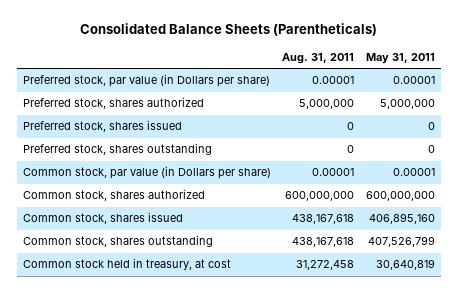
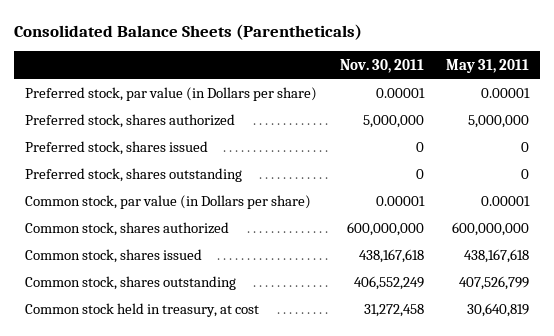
- | Aug. 31, 2011 | May 31, 2011
+ | Nov. 30, 2011 | May 31, 2011
- Common stock, shares issued | 438,167,618 | 406,895,160
+ Common stock, shares issued | 438,167,618 | 438,167,618

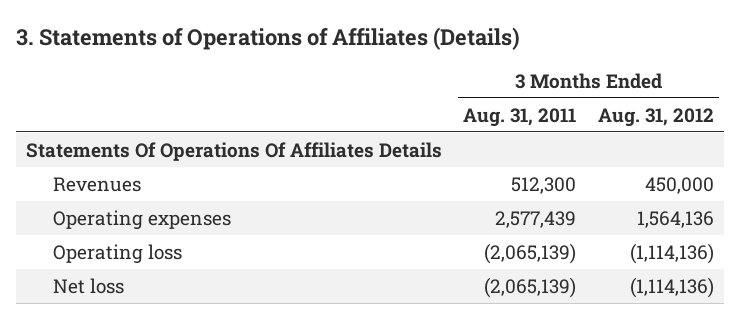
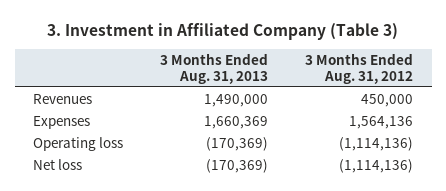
- 3. Statements of Operations of Affiliates (Details)
+ 3. Investment in Affiliated Company (Table 3)
- | 3 Months Ended Aug. 31, 2011 | 3 Months Ended Aug. 31, 2012
+ | 3 Months Ended Aug. 31, 2013 | 3 Months Ended Aug. 31, 2012
- Statements Of Operations Of Affiliates Details
- Operating expenses | 2,577,439 | 1,564,136
+ Expenses | 1,660,369 | 1,564,136

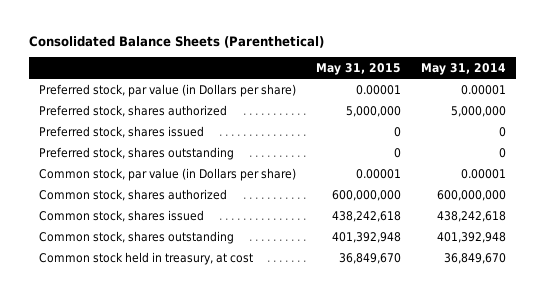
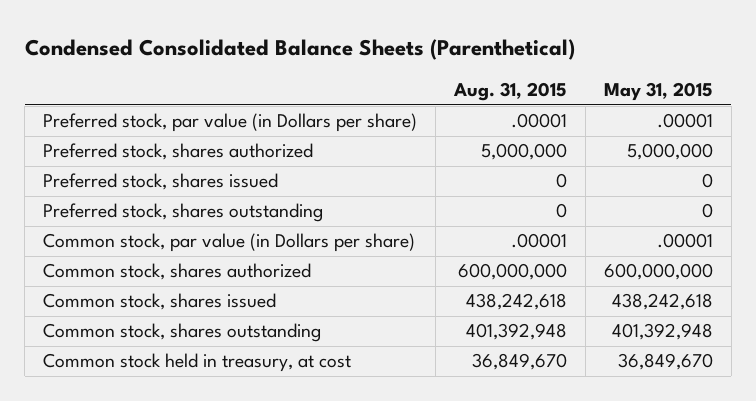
- Consolidated Balance Sheets (Parenthetical)
+ Condensed Consolidated Balance Sheets (Parenthetical)
- | May 31, 2015 | May 31, 2014
+ | Aug. 31, 2015 | May 31, 2015
- Preferred stock, par value (in Dollars per share) | 0.00001 | 0.00001
+ Preferred stock, par value (in Dollars per share) | .00001 | .00001
- Common stock, par value (in Dollars per share) | 0.00001 | 0.00001
+ Common stock, par value (in Dollars per share) | .00001 | .00001

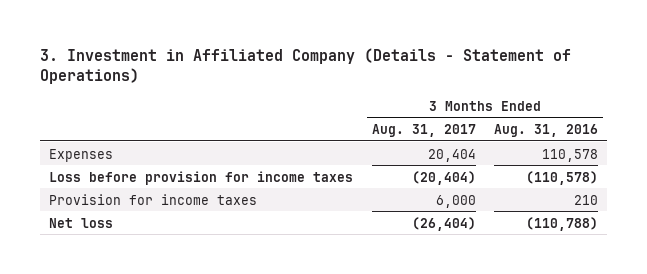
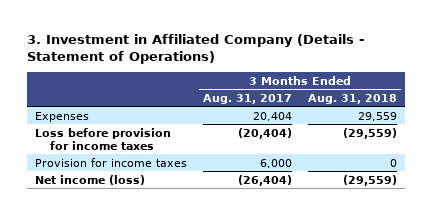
- | 3 Months Ended Aug. 31, 2017 | 3 Months Ended Aug. 31, 2016
+ | 3 Months Ended Aug. 31, 2017 | 3 Months Ended Aug. 31, 2018
- Net loss | (26,404) | (110,788)
+ Net income (loss) | (26,404) | (29,559)

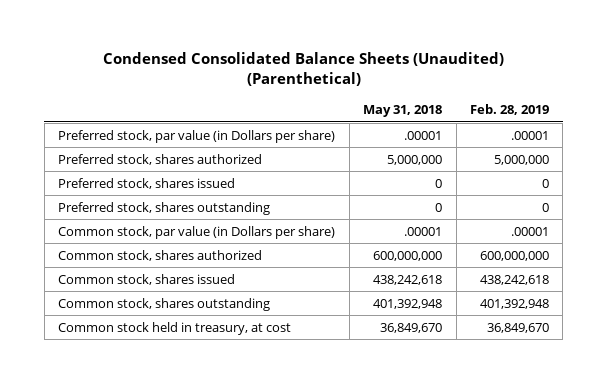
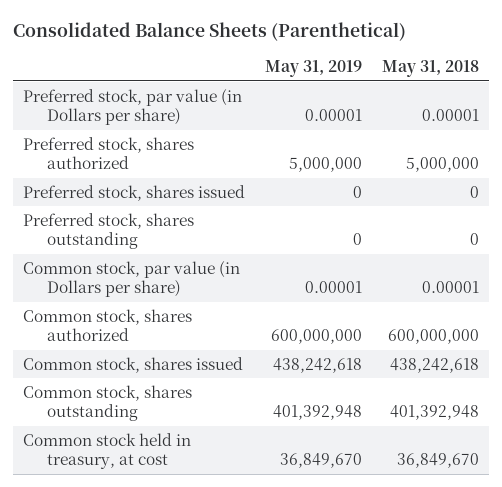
- Condensed Consolidated Balance Sheets (Unaudited) (Parenthetical)
+ Consolidated Balance Sheets (Parenthetical)
- | May 31, 2018 | Feb. 28, 2019
+ | May 31, 2019 | May 31, 2018
- Preferred stock, par value (in Dollars per share) | .00001 | .00001
+ Preferred stock, par value (in Dollars per share) | 0.00001 | 0.00001
- Common stock, par value (in Dollars per share) | .00001 | .00001
+ Common stock, par value (in Dollars per share) | 0.00001 | 0.00001

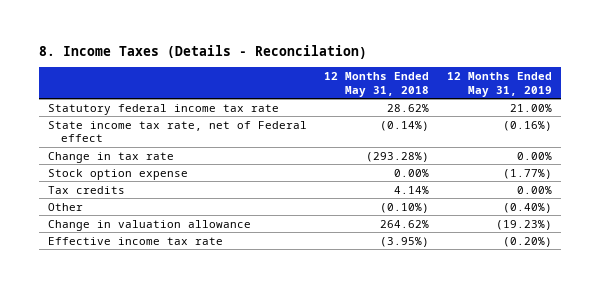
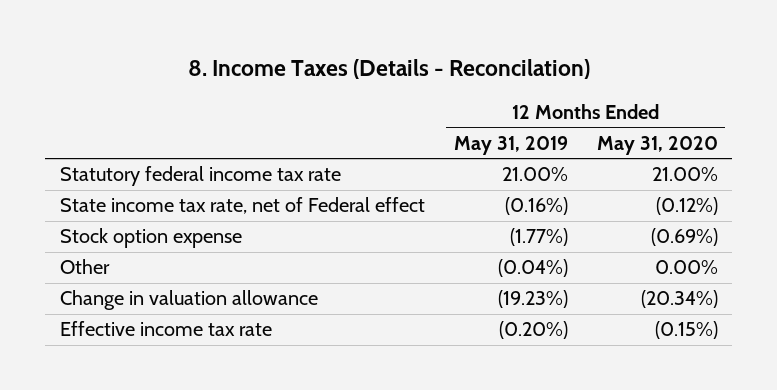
- | 12 Months Ended May 31, 2018 | 12 Months Ended May 31, 2019
+ | 12 Months Ended May 31, 2019 | 12 Months Ended May 31, 2020
- Change in tax rate | (293.28%) | 0.00%
- Tax credits | 4.14% | 0.00%
- Other | (0.10%) | (0.40%)
+ Other | (0.04%) | 0.00%

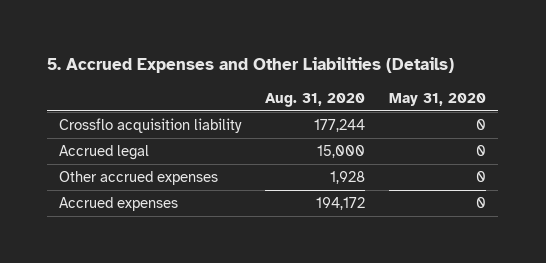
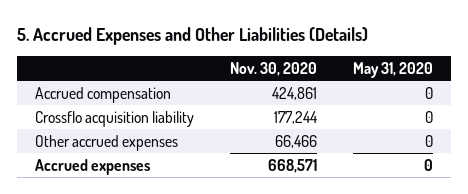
- | Aug. 31, 2020 | May 31, 2020
+ | Nov. 30, 2020 | May 31, 2020
+ Accrued compensation | 424,861 | 0
- Accrued legal | 15,000 | 0

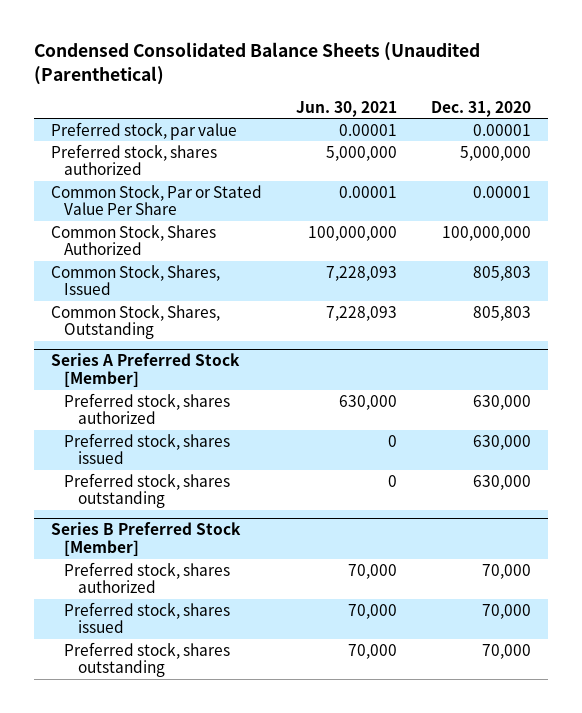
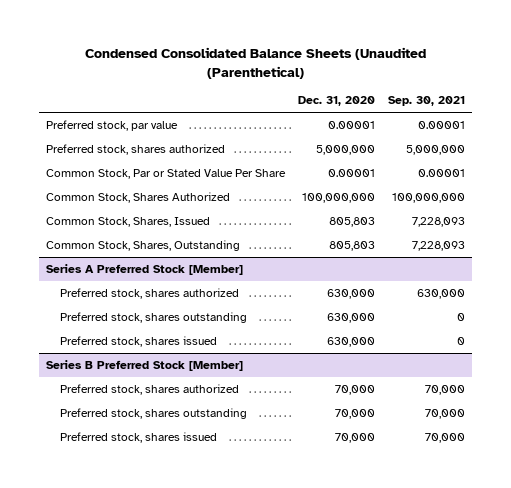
- | Jun. 30, 2021 | Dec. 31, 2020
+ | Dec. 31, 2020 | Sep. 30, 2021
@ Series A Preferred Stock [Member]
moved down: Preferred stock, shares issued | 630,000 | 0
@ Series B Preferred Stock [Member]
moved down: Preferred stock, shares issued | 70,000 | 70,000

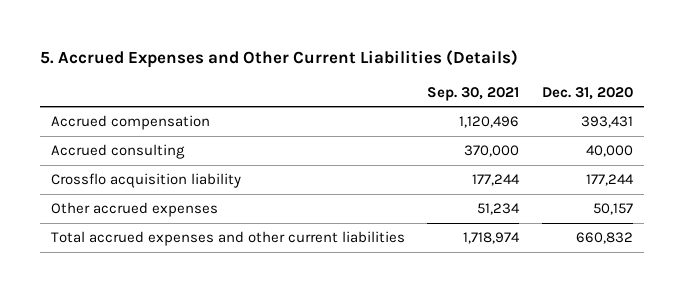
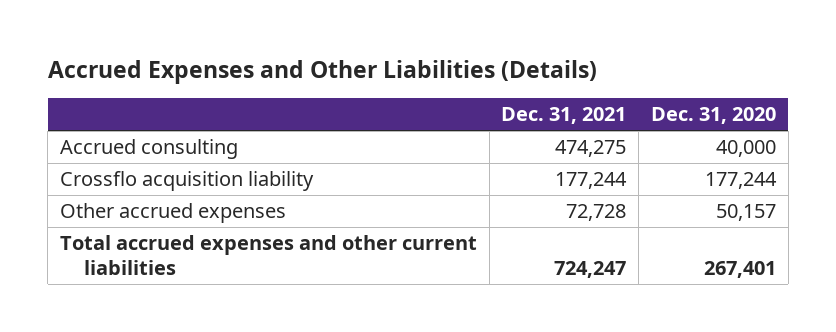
- 5. Accrued Expenses and Other Current Liabilities (Details)
+ Accrued Expenses and Other Liabilities (Details)
- | Sep. 30, 2021 | Dec. 31, 2020
+ | Dec. 31, 2021 | Dec. 31, 2020
- Accrued compensation | 1,120,496 | 393,431
- Total accrued expenses and other current liabilities | 1,718,974 | 660,832
+ Total accrued expenses and other current liabilities | 724,247 | 267,401

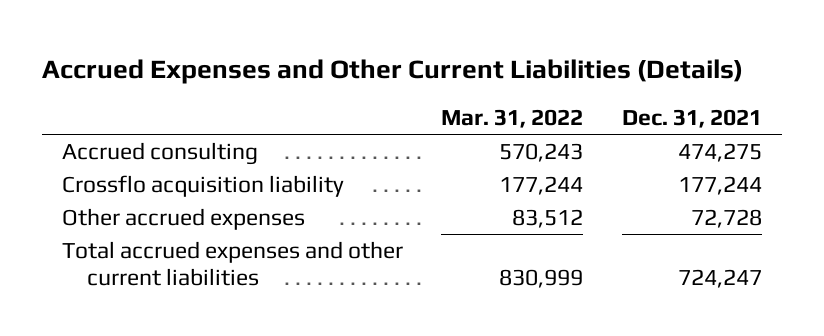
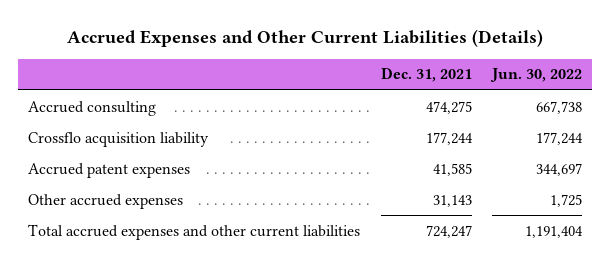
- | Mar. 31, 2022 | Dec. 31, 2021
+ | Dec. 31, 2021 | Jun. 30, 2022
- Other accrued expenses | 83,512 | 72,728
+ Accrued patent expenses | 41,585 | 344,697
+ Other accrued expenses | 31,143 | 1,725

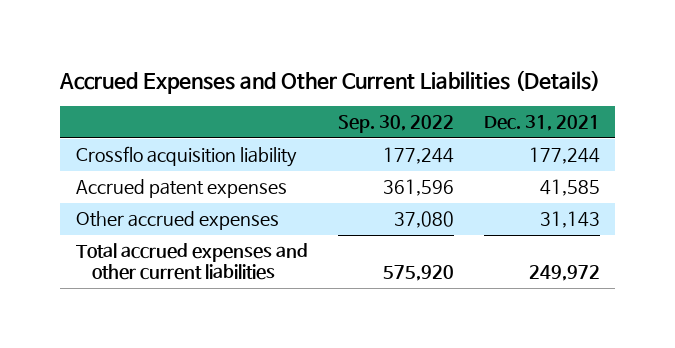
- | Dec. 31, 2021 | Jun. 30, 2022
+ | Sep. 30, 2022 | Dec. 31, 2021
- Accrued consulting | 474,275 | 667,738
- Total accrued expenses and other current liabilities | 724,247 | 1,191,404
+ Total accrued expenses and other current liabilities | 575,920 | 249,972

